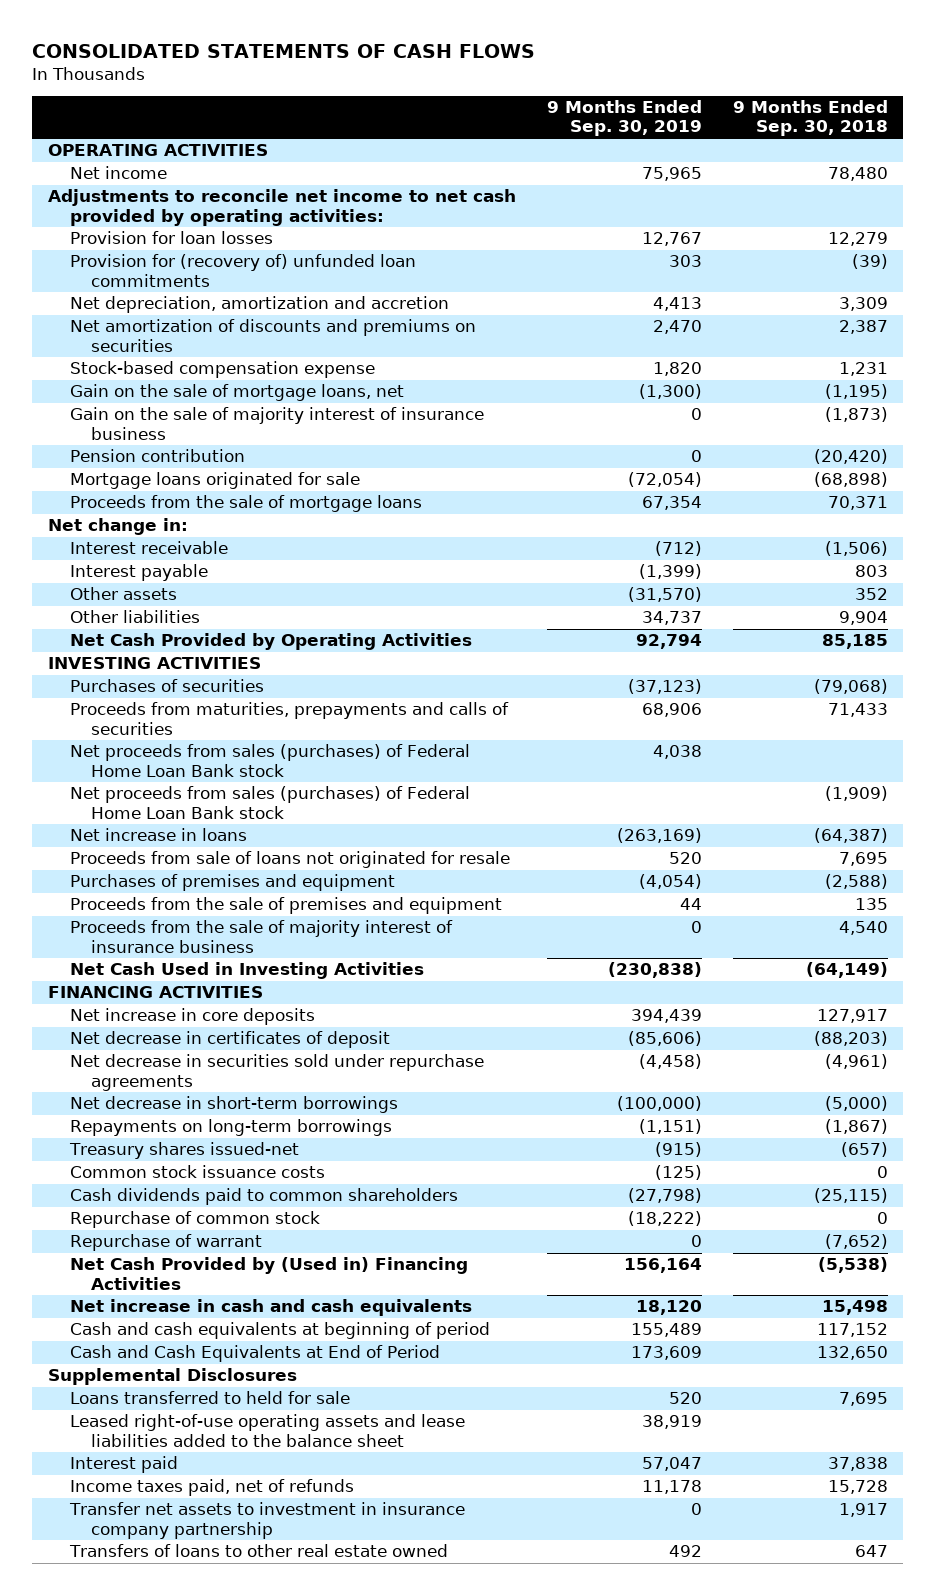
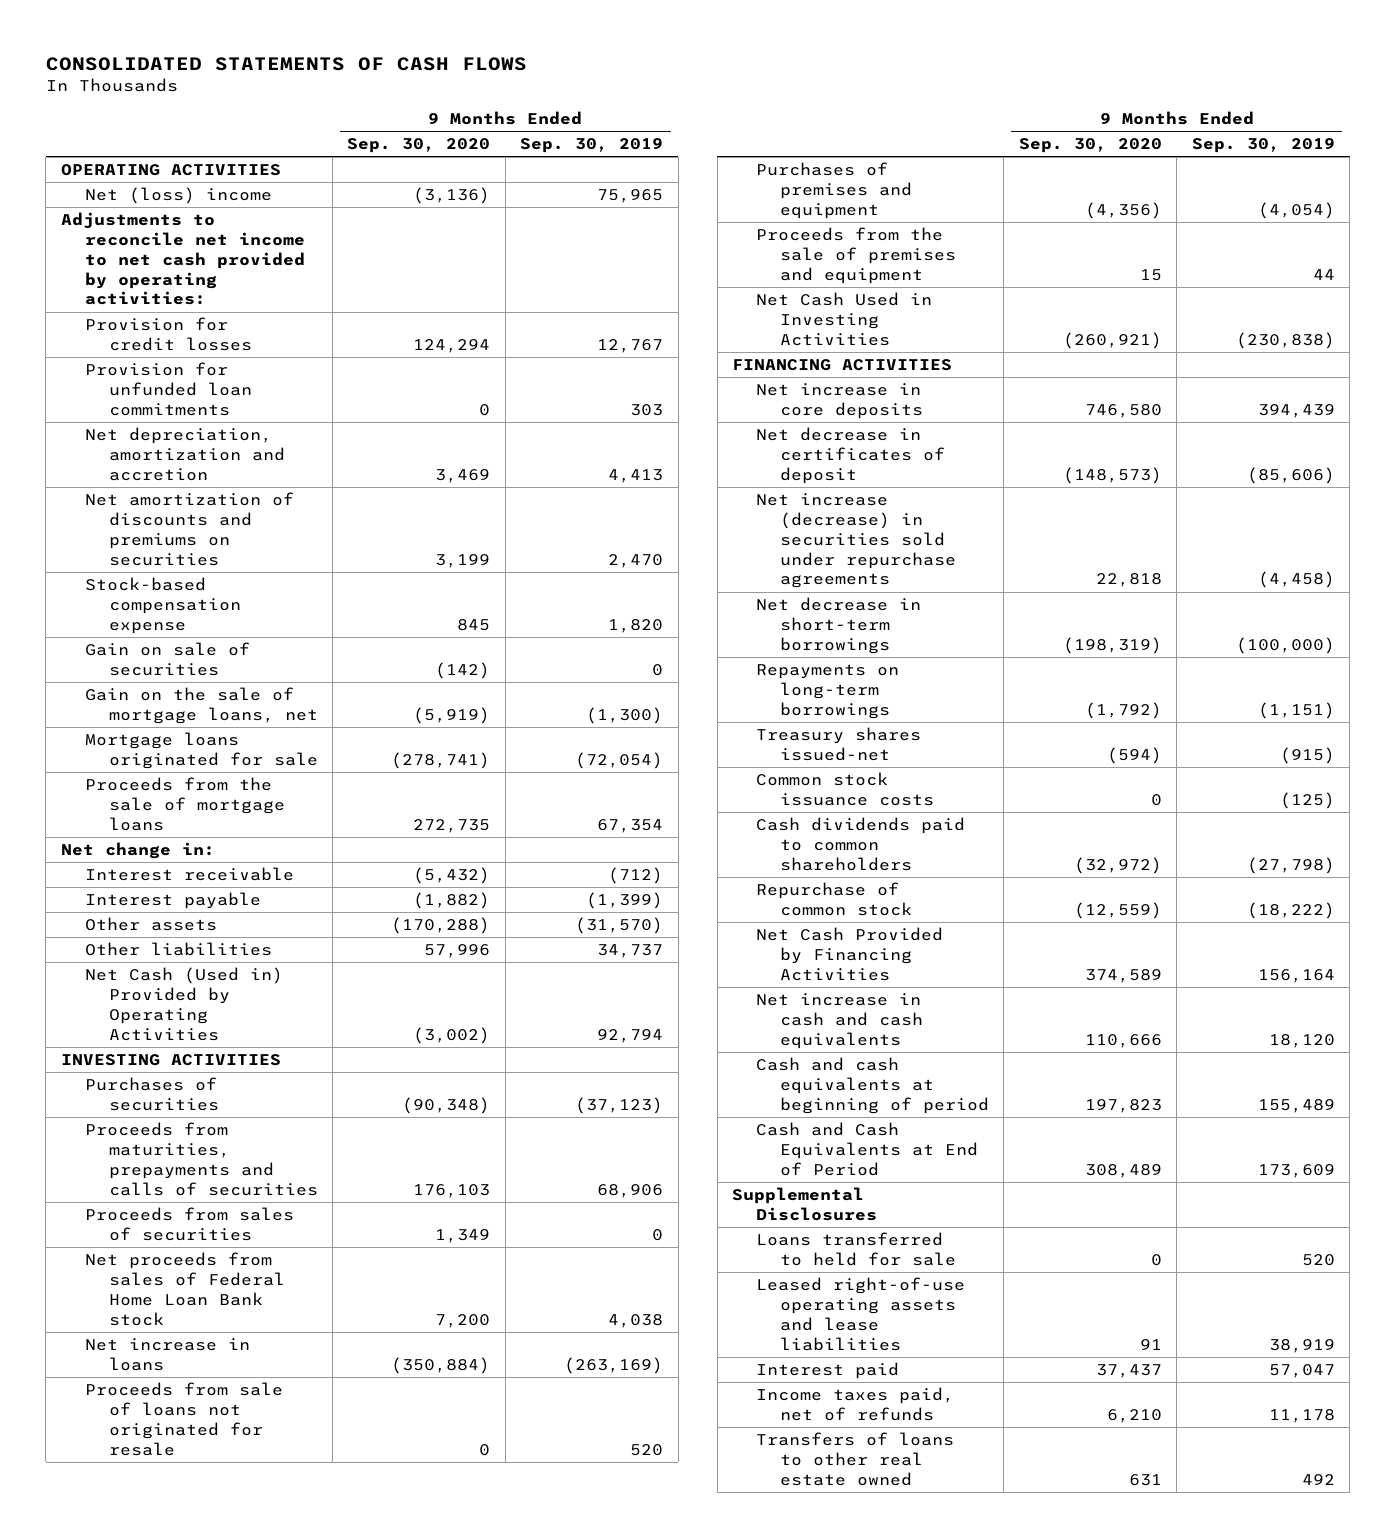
- | 9 Months Ended Sep. 30, 2019 | 9 Months Ended Sep. 30, 2018
+ | 9 Months Ended Sep. 30, 2020 | 9 Months Ended Sep. 30, 2019
- Net income | 75,965 | 78,480
+ Net (loss) income | (3,136) | 75,965
- Provision for loan losses | 12,767 | 12,279
- Provision for (recovery of) unfunded loan commitments | 303 | (39)
+ Provision for credit losses | 124,294 | 12,767
+ Provision for unfunded loan commitments | 0 | 303
+ Gain on sale of securities | (142) | 0
- Gain on the sale of majority interest of insurance business | 0 | (1,873)
- Pension contribution | 0 | (20,420)
- Net Cash Provided by Operating Activities | 92,794 | 85,185
+ Net Cash (Used in) Provided by Operating Activities | (3,002) | 92,794
- Net proceeds from sales (purchases) of Federal Home Loan Bank stock | 4,038 |
- Net proceeds from sales (purchases) of Federal Home Loan Bank stock | | (1,909)
+ Proceeds from sales of securities | 1,349 | 0
+ Net proceeds from sales of Federal Home Loan Bank stock | 7,200 | 4,038
- Proceeds from the sale of majority interest of insurance business | 0 | 4,540
- Net decrease in securities sold under repurchase agreements | (4,458) | (4,961)
+ Net increase (decrease) in securities sold under repurchase agreements | 22,818 | (4,458)
- Repurchase of warrant | 0 | (7,652)
- Net Cash Provided by (Used in) Financing Activities | 156,164 | (5,538)
+ Net Cash Provided by Financing Activities | 374,589 | 156,164
- Leased right-of-use operating assets and lease liabilities added to the balance sheet | 38,919 |
+ Leased right-of-use operating assets and lease liabilities | 91 | 38,919
- Transfer net assets to investment in insurance company partnership | 0 | 1,917

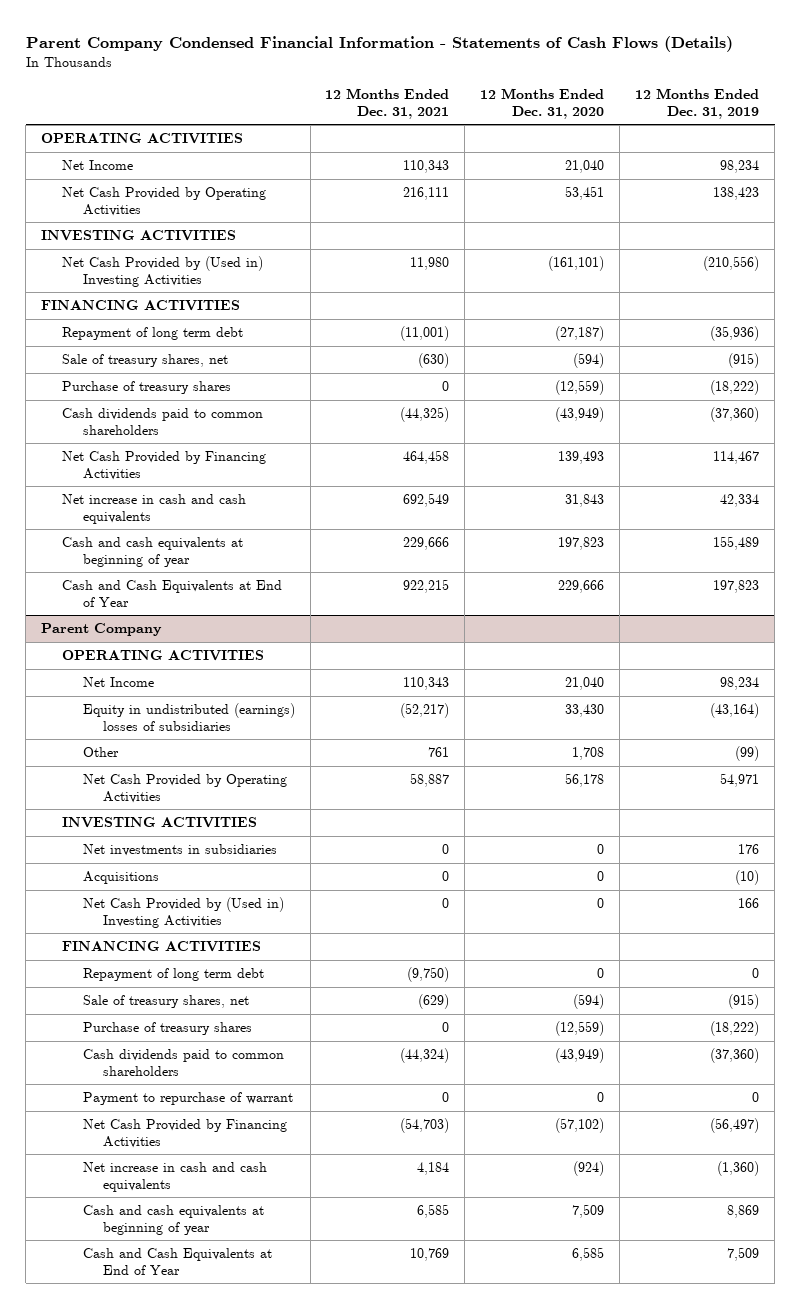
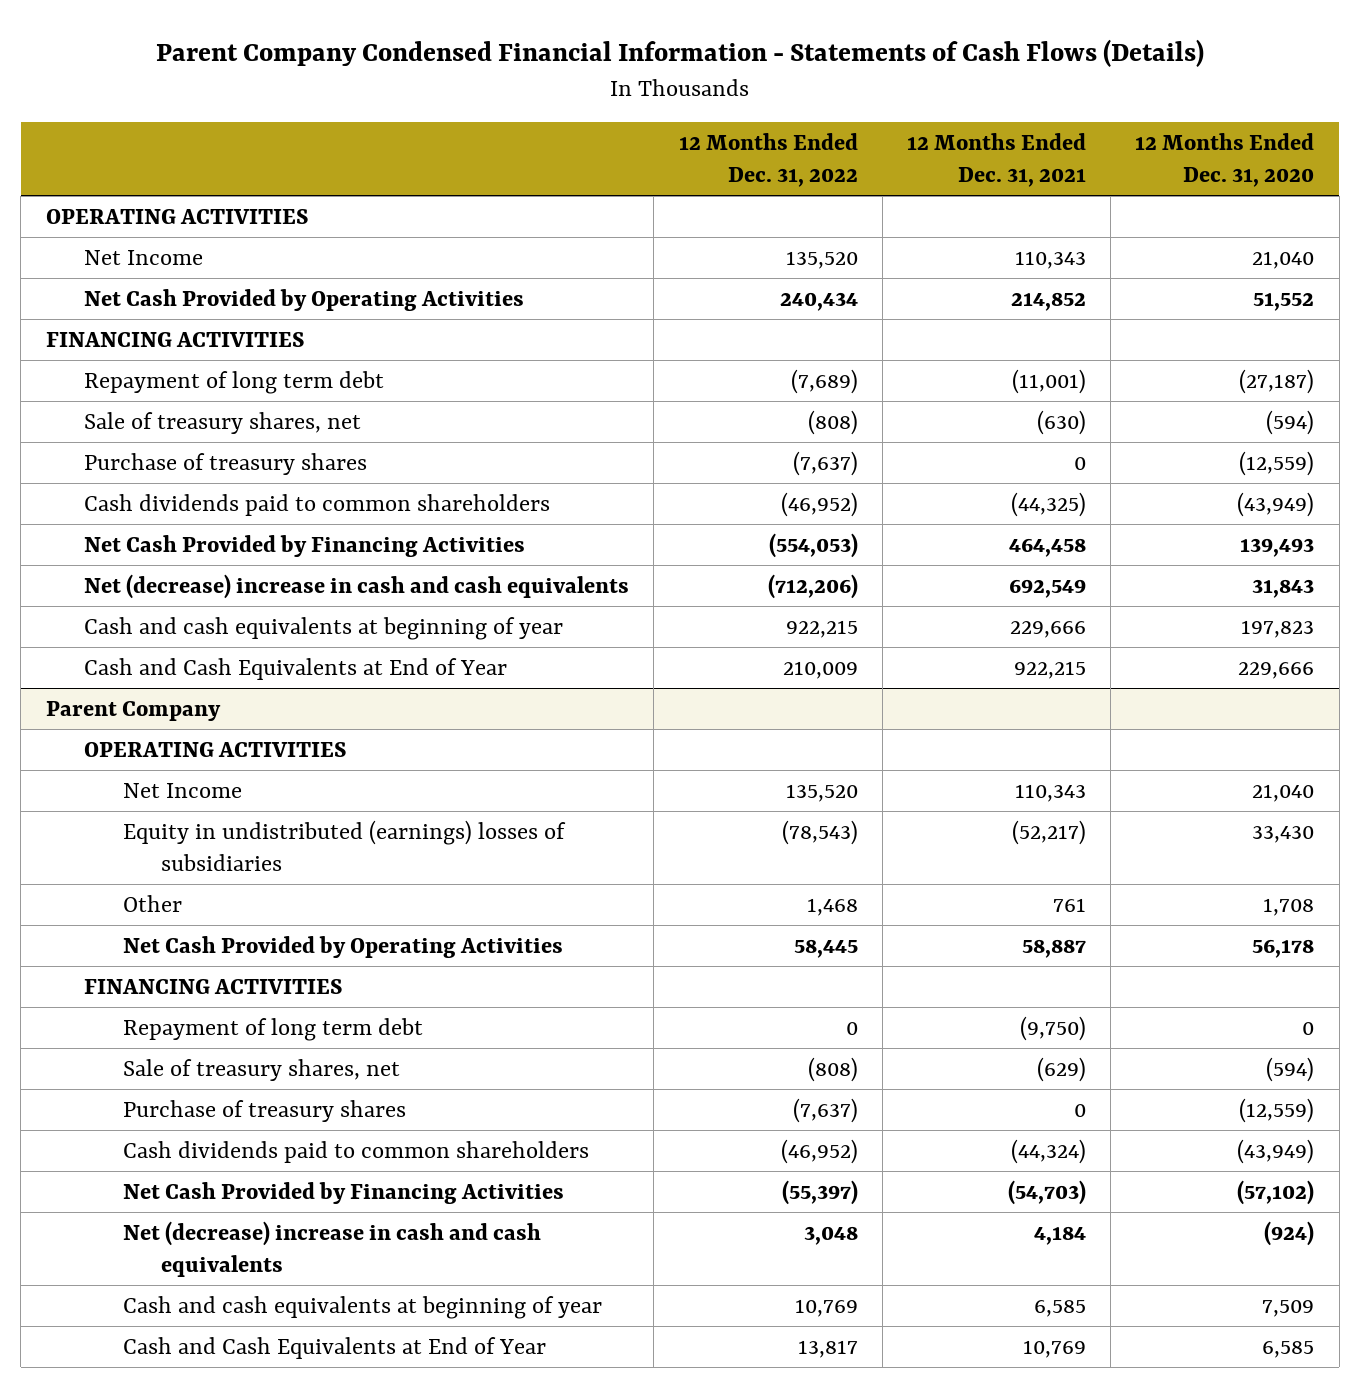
- | 12 Months Ended Dec. 31, 2021 | 12 Months Ended Dec. 31, 2020 | 12 Months Ended Dec. 31, 2019
+ | 12 Months Ended Dec. 31, 2022 | 12 Months Ended Dec. 31, 2021 | 12 Months Ended Dec. 31, 2020
- Net Cash Provided by Operating Activities | 216,111 | 53,451 | 138,423
- INVESTING ACTIVITIES
- Net Cash Provided by (Used in) Investing Activities | 11,980 | (161,101) | (210,556)
+ Net Cash Provided by Operating Activities | 240,434 | 214,852 | 51,552
- Net increase in cash and cash equivalents | 692,549 | 31,843 | 42,334
+ Net (decrease) increase in cash and cash equivalents | (712,206) | 692,549 | 31,843
@ Parent Company
- INVESTING ACTIVITIES
- Net investments in subsidiaries | 0 | 0 | 176
- Acquisitions | 0 | 0 | (10)
- Net Cash Provided by (Used in) Investing Activities | 0 | 0 | 166
- Payment to repurchase of warrant | 0 | 0 | 0
- Net increase in cash and cash equivalents | 4,184 | (924) | (1,360)
+ Net (decrease) increase in cash and cash equivalents | 3,048 | 4,184 | (924)

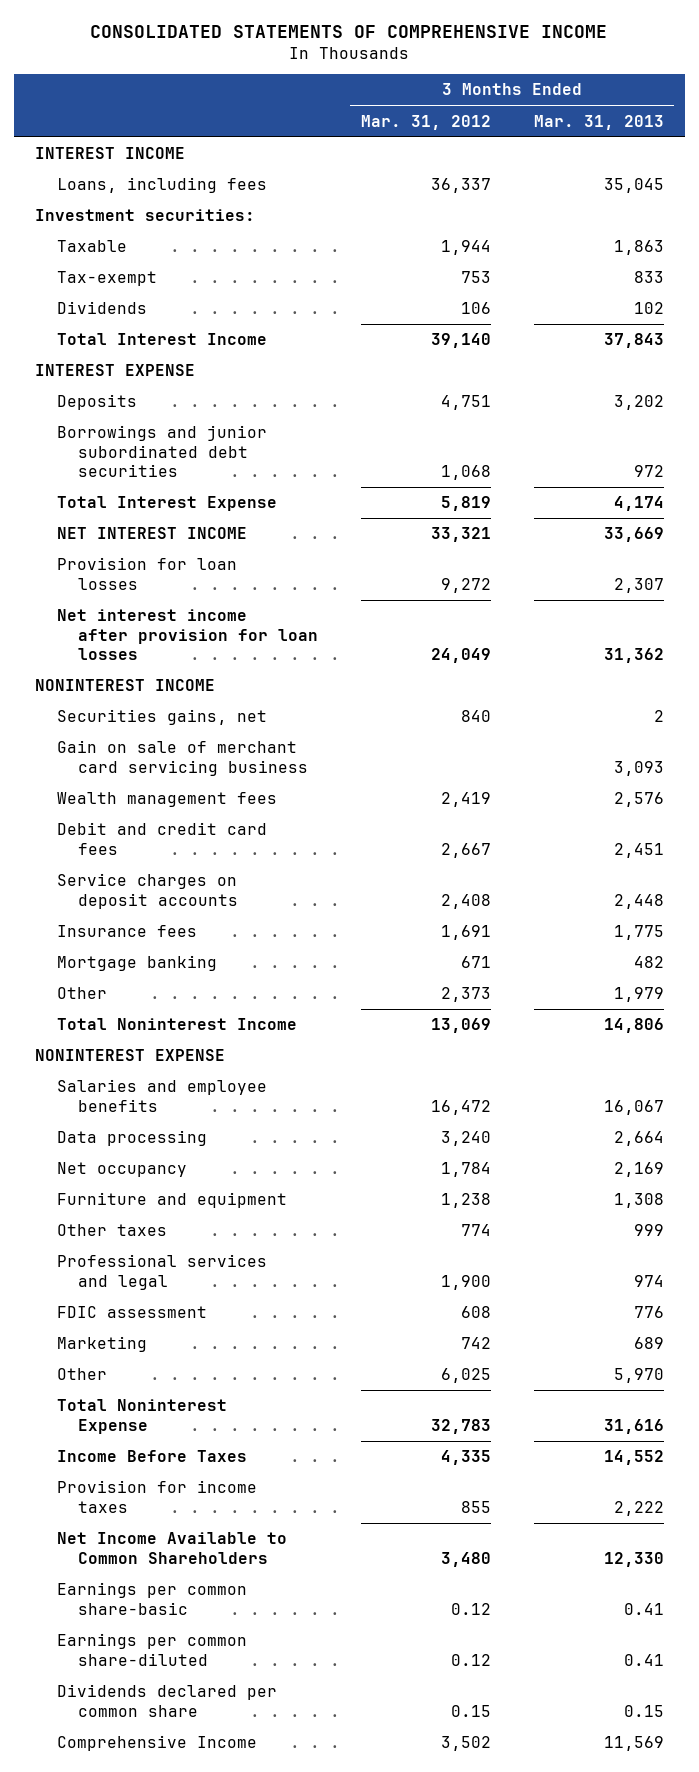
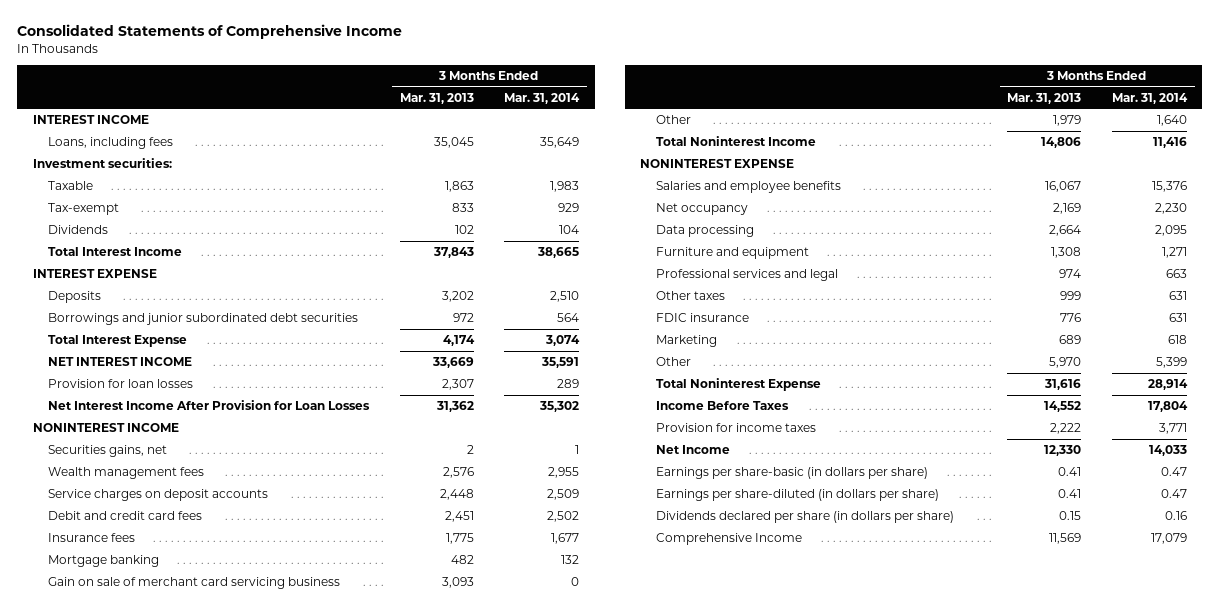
- CONSOLIDATED STATEMENTS OF COMPREHENSIVE INCOME
+ Consolidated Statements of Comprehensive Income
- | 3 Months Ended Mar. 31, 2012 | 3 Months Ended Mar. 31, 2013
+ | 3 Months Ended Mar. 31, 2013 | 3 Months Ended Mar. 31, 2014
- Net interest income after provision for loan losses | 24,049 | 31,362
+ Net Interest Income After Provision for Loan Losses | 31,362 | 35,302
moved down: Debit and credit card fees | 2,451 | 2,502
moved down: Gain on sale of merchant card servicing business | 3,093 | 0
moved down: Data processing | 2,664 | 2,095
- FDIC assessment | 608 | 776
moved down: Other taxes | 999 | 631
+ FDIC insurance | 776 | 631
- Net Income Available to Common Shareholders | 3,480 | 12,330
- Earnings per common share-basic | 0.12 | 0.41
- Earnings per common share-diluted | 0.12 | 0.41
- Dividends declared per common share | 0.15 | 0.15
+ Net Income | 12,330 | 14,033
+ Earnings per share-basic (in dollars per share) | 0.41 | 0.47
+ Earnings per share-diluted (in dollars per share) | 0.41 | 0.47
+ Dividends declared per share (in dollars per share) | 0.15 | 0.16

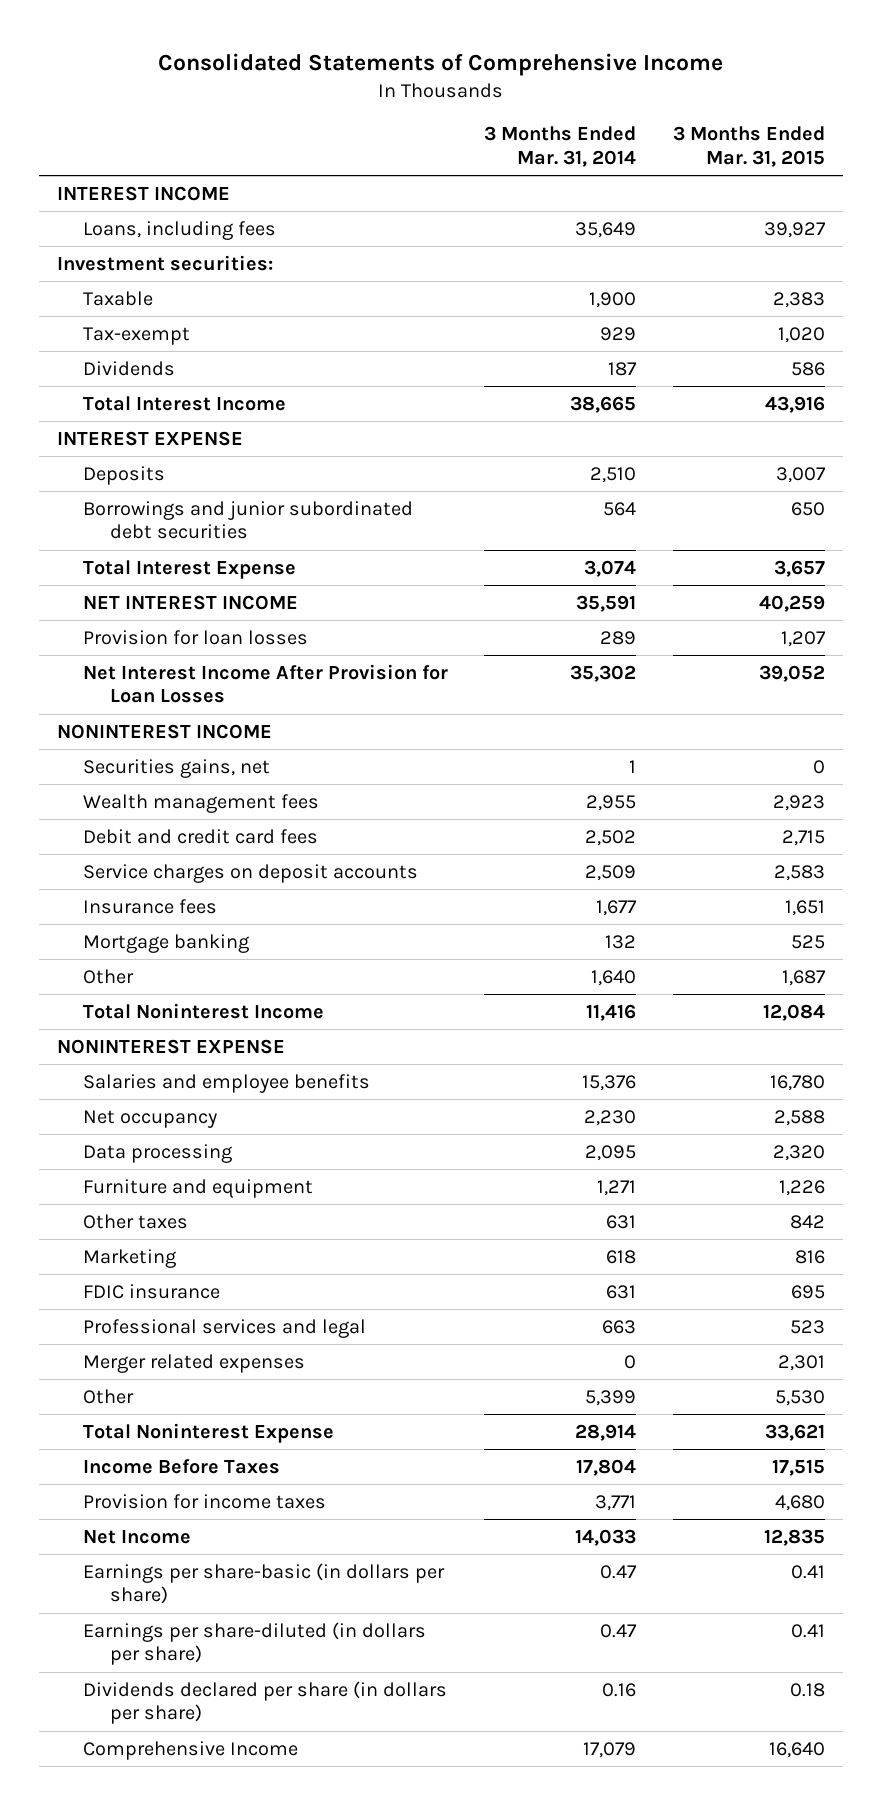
- | 3 Months Ended Mar. 31, 2013 | 3 Months Ended Mar. 31, 2014
+ | 3 Months Ended Mar. 31, 2014 | 3 Months Ended Mar. 31, 2015
- Taxable | 1,863 | 1,983
+ Taxable | 1,900 | 2,383
- Dividends | 102 | 104
+ Dividends | 187 | 586
moved down: Service charges on deposit accounts | 2,509 | 2,583
- Gain on sale of merchant card servicing business | 3,093 | 0
moved down: FDIC insurance | 631 | 695
moved down: Professional services and legal | 663 | 523
+ Merger related expenses | 0 | 2,301

